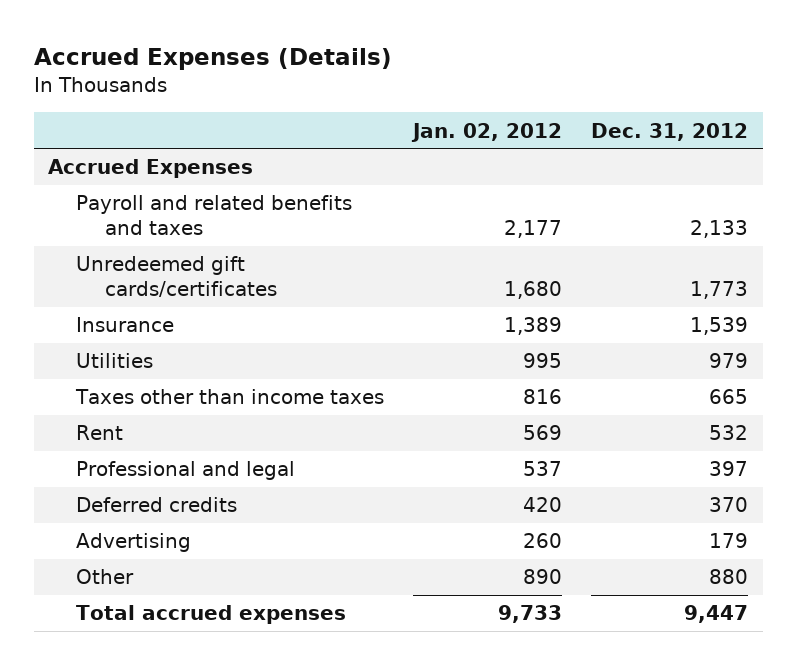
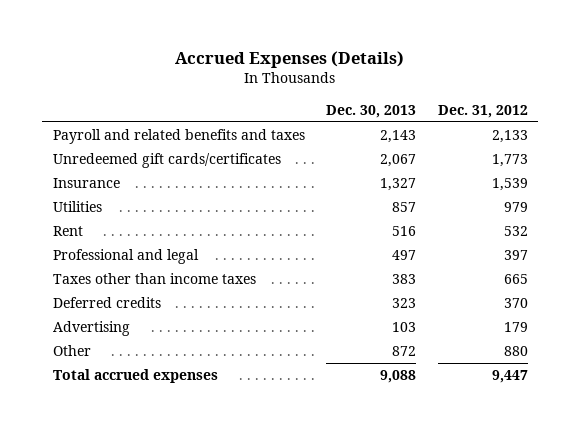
- | Jan. 02, 2012 | Dec. 31, 2012
+ | Dec. 30, 2013 | Dec. 31, 2012
- Accrued Expenses
moved down: Taxes other than income taxes | 383 | 665

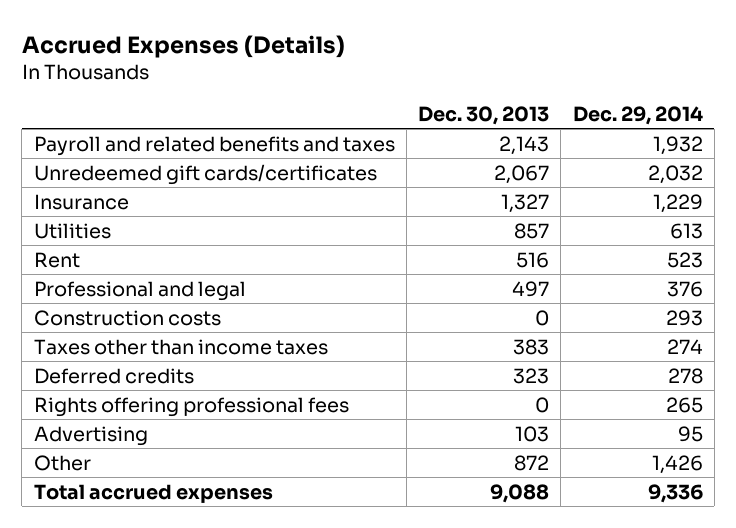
- | Dec. 30, 2013 | Dec. 31, 2012
+ | Dec. 30, 2013 | Dec. 29, 2014
+ Construction costs | 0 | 293
+ Rights offering professional fees | 0 | 265

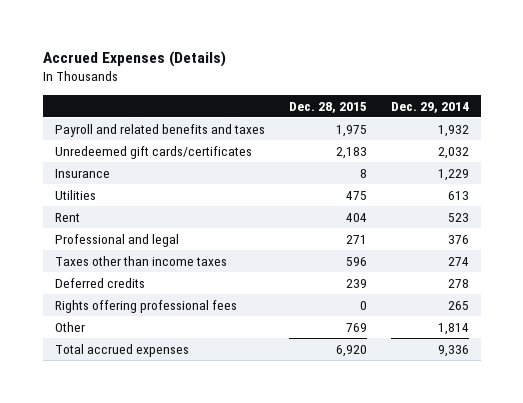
- | Dec. 30, 2013 | Dec. 29, 2014
+ | Dec. 28, 2015 | Dec. 29, 2014
- Construction costs | 0 | 293
- Advertising | 103 | 95
- Other | 872 | 1,426
+ Other | 769 | 1,814

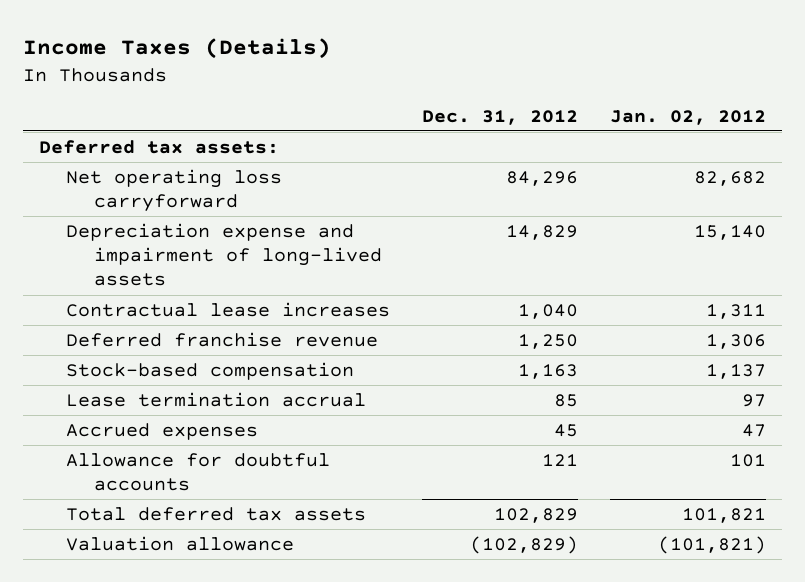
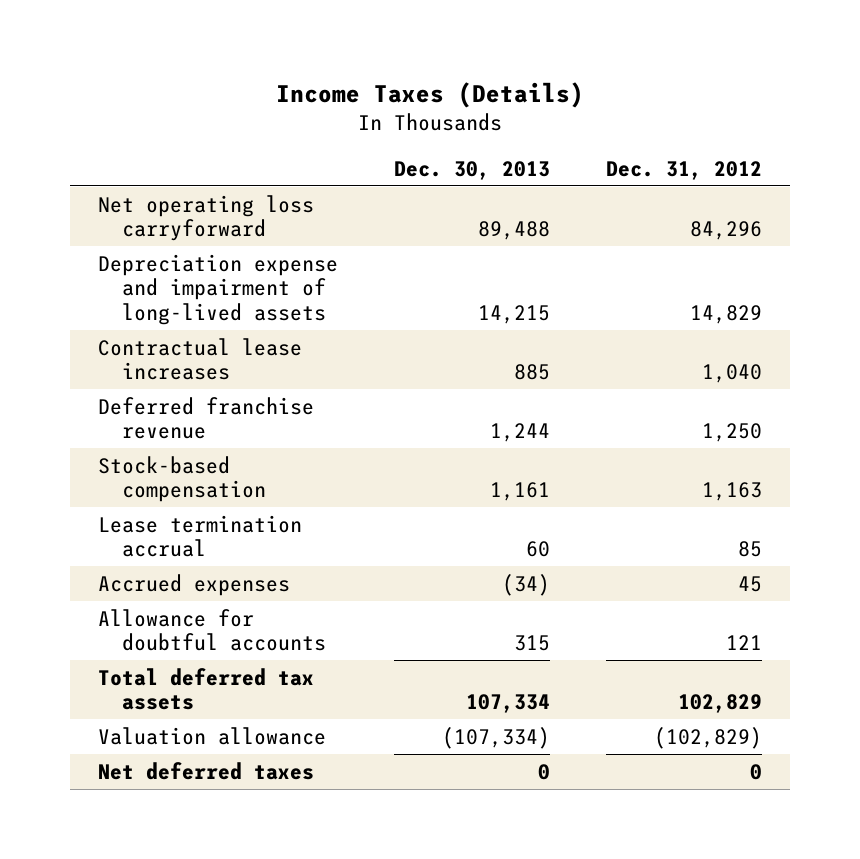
- | Dec. 31, 2012 | Jan. 02, 2012
+ | Dec. 30, 2013 | Dec. 31, 2012
- Deferred tax assets:
+ Net deferred taxes | 0 | 0

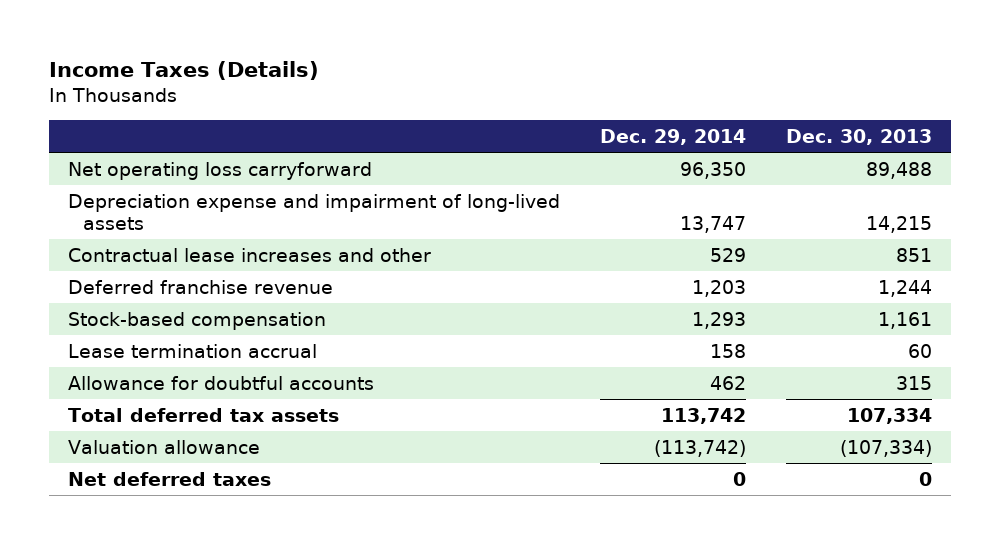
- | Dec. 30, 2013 | Dec. 31, 2012
+ | Dec. 29, 2014 | Dec. 30, 2013
- Contractual lease increases | 885 | 1,040
+ Contractual lease increases and other | 529 | 851
- Accrued expenses | (34) | 45

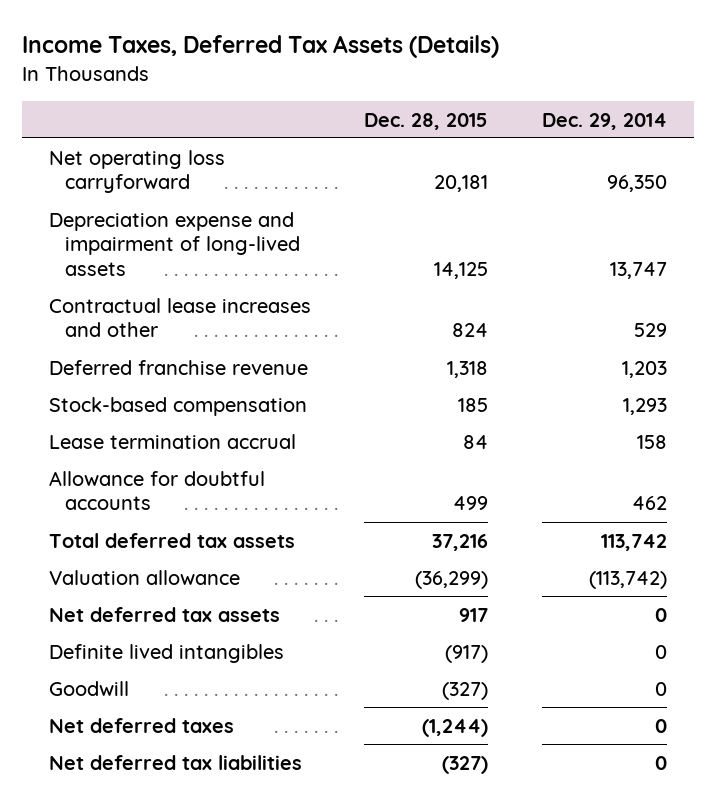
- Income Taxes (Details)
+ Income Taxes, Deferred Tax Assets (Details)
- | Dec. 29, 2014 | Dec. 30, 2013
+ | Dec. 28, 2015 | Dec. 29, 2014
+ Net deferred tax assets | 917 | 0
+ Definite lived intangibles | (917) | 0
+ Goodwill | (327) | 0
+ Net deferred tax liabilities | (327) | 0

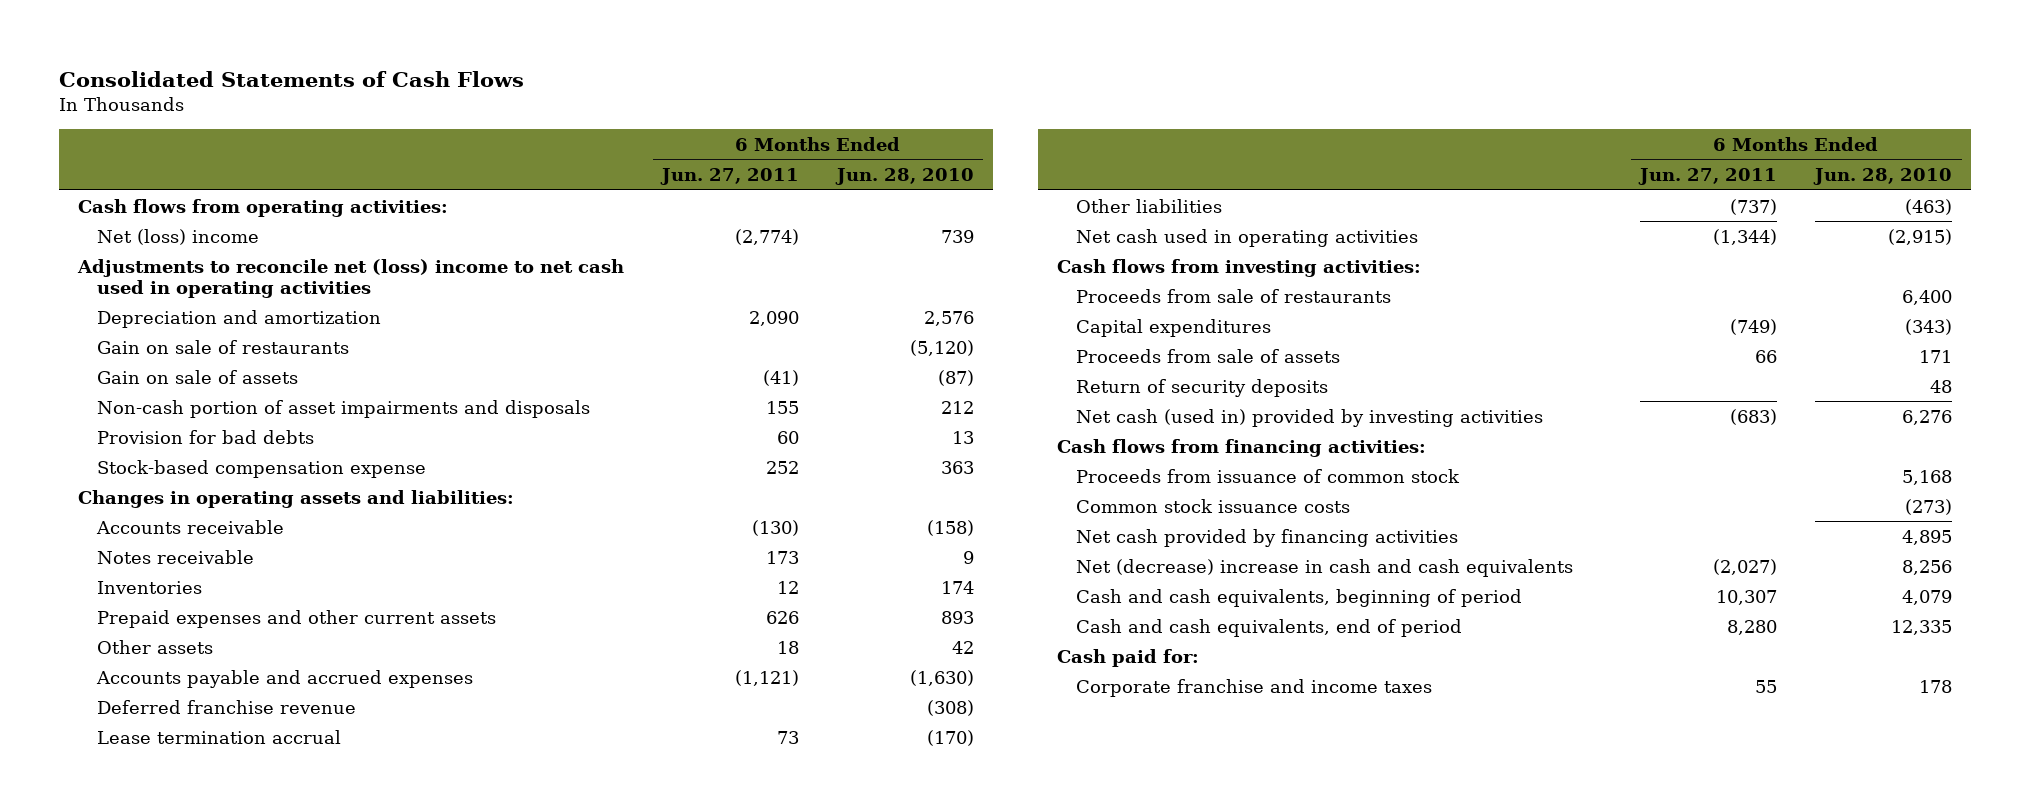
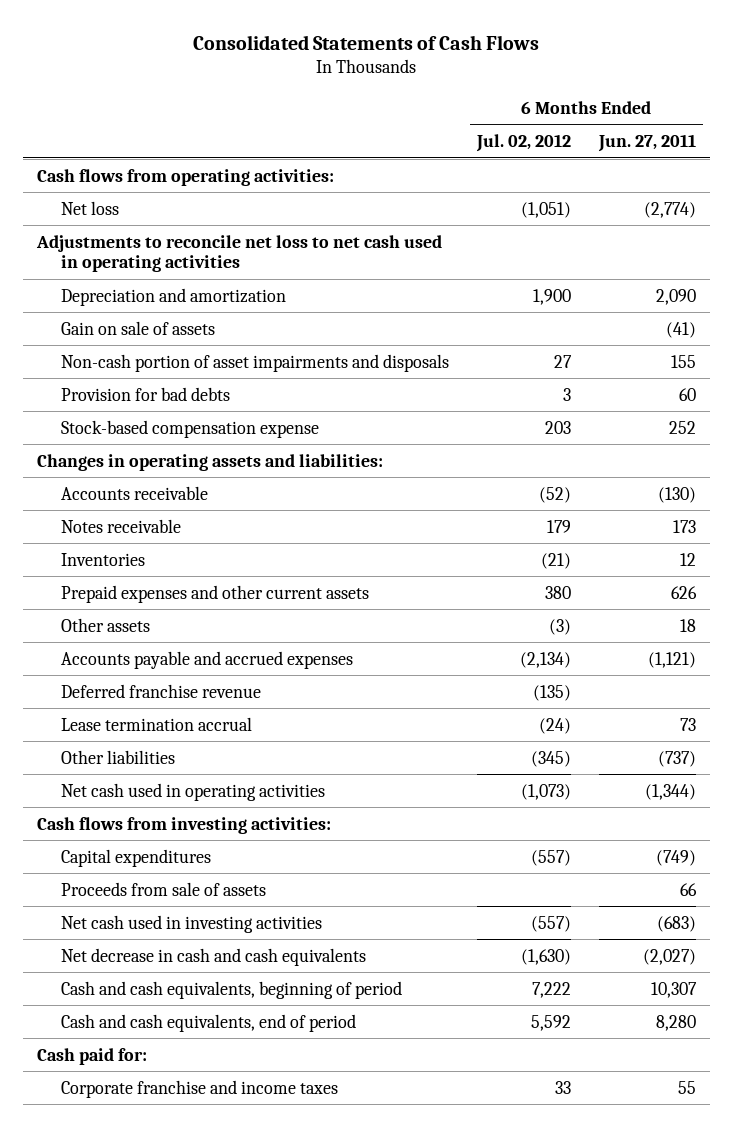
- | 6 Months Ended Jun. 27, 2011 | 6 Months Ended Jun. 28, 2010
+ | 6 Months Ended Jul. 02, 2012 | 6 Months Ended Jun. 27, 2011
- Net (loss) income | (2,774) | 739
- Adjustments to reconcile net (loss) income to net cash used in operating activities
+ Net loss | (1,051) | (2,774)
+ Adjustments to reconcile net loss to net cash used in operating activities
- Gain on sale of restaurants | | (5,120)
- Proceeds from sale of restaurants | | 6,400
- Return of security deposits | | 48
- Net cash (used in) provided by investing activities | (683) | 6,276
- Cash flows from financing activities:
- Proceeds from issuance of common stock | | 5,168
- Common stock issuance costs | | (273)
- Net cash provided by financing activities | | 4,895
- Net (decrease) increase in cash and cash equivalents | (2,027) | 8,256
+ Net cash used in investing activities | (557) | (683)
+ Net decrease in cash and cash equivalents | (1,630) | (2,027)

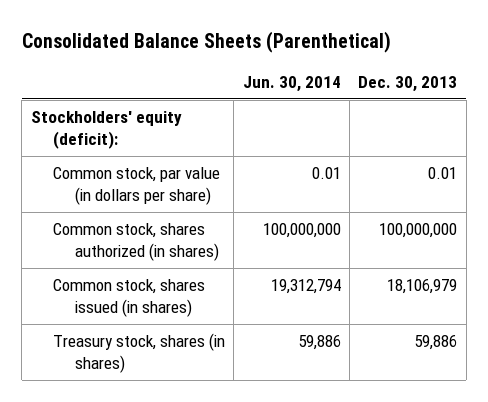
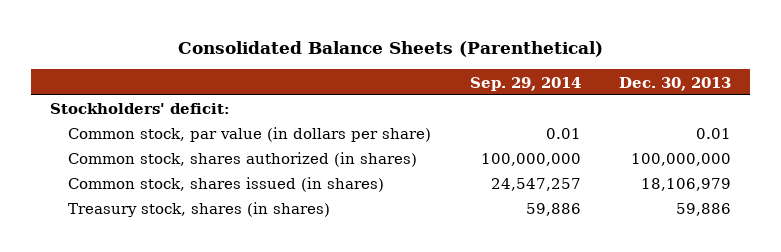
- | Jun. 30, 2014 | Dec. 30, 2013
+ | Sep. 29, 2014 | Dec. 30, 2013
- Stockholders' equity (deficit):
+ Stockholders' deficit:

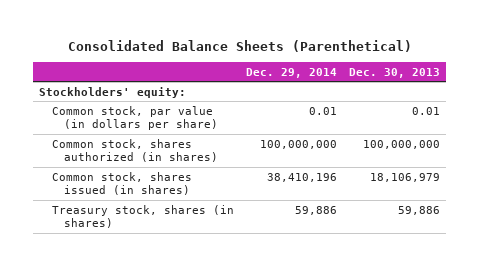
- | Sep. 29, 2014 | Dec. 30, 2013
+ | Dec. 29, 2014 | Dec. 30, 2013
- Stockholders' deficit:
+ Stockholders' equity:

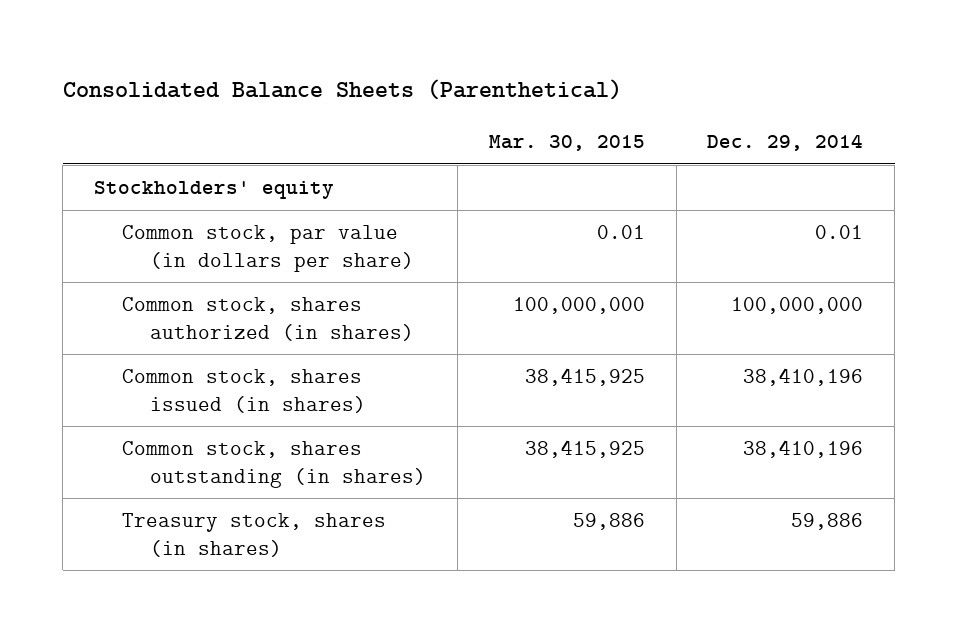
- | Dec. 29, 2014 | Dec. 30, 2013
+ | Mar. 30, 2015 | Dec. 29, 2014
- Stockholders' equity:
+ Stockholders' equity
+ Common stock, shares outstanding (in shares) | 38,415,925 | 38,410,196

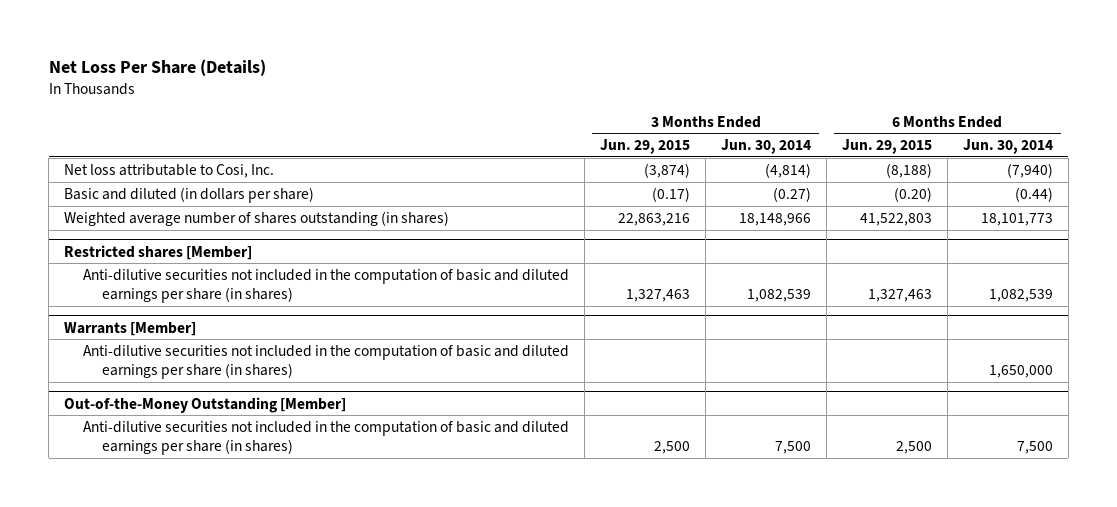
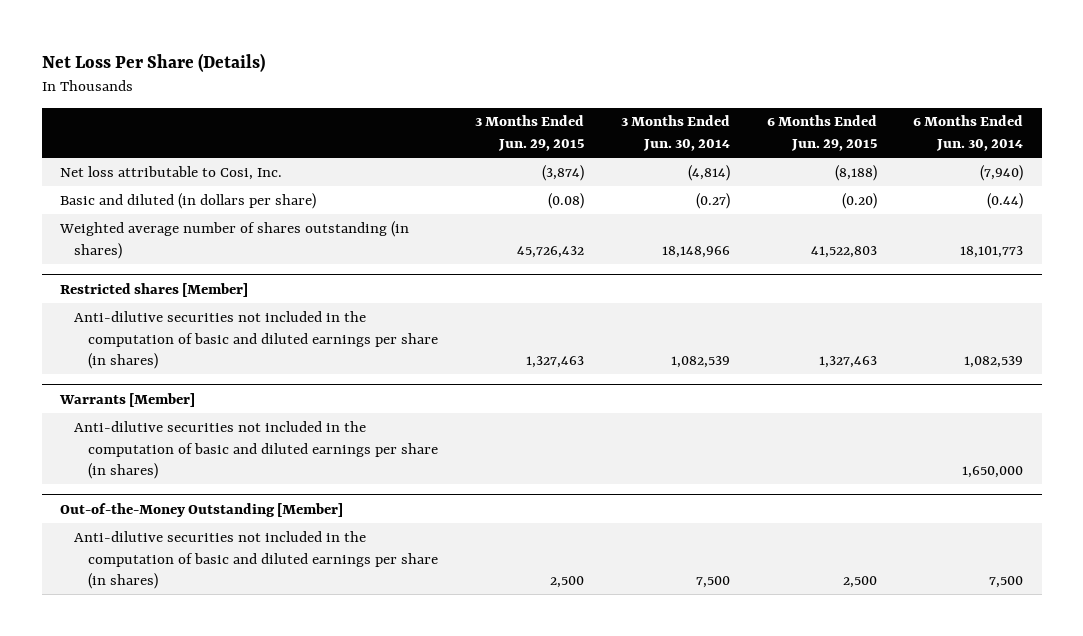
- Basic and diluted (in dollars per share) | (0.17) | (0.27) | (0.20) | (0.44)
- Weighted average number of shares outstanding (in shares) | 22,863,216 | 18,148,966 | 41,522,803 | 18,101,773
+ Basic and diluted (in dollars per share) | (0.08) | (0.27) | (0.20) | (0.44)
+ Weighted average number of shares outstanding (in shares) | 45,726,432 | 18,148,966 | 41,522,803 | 18,101,773

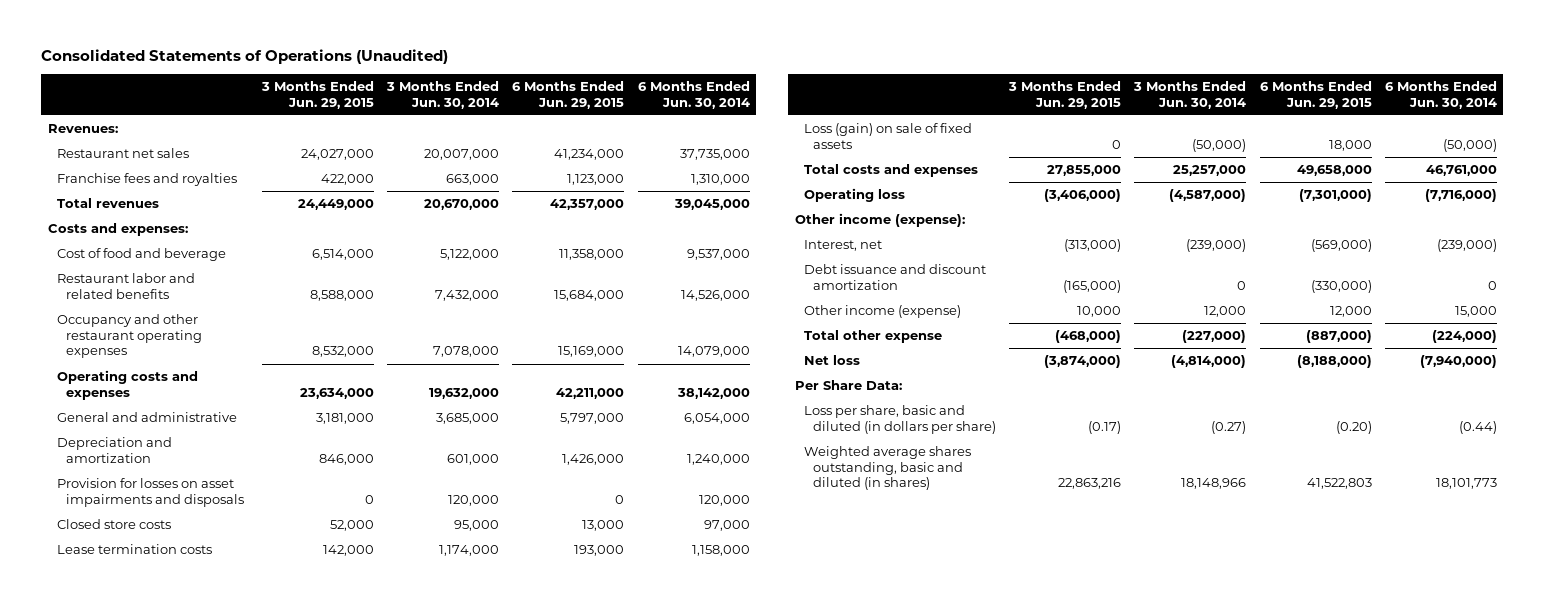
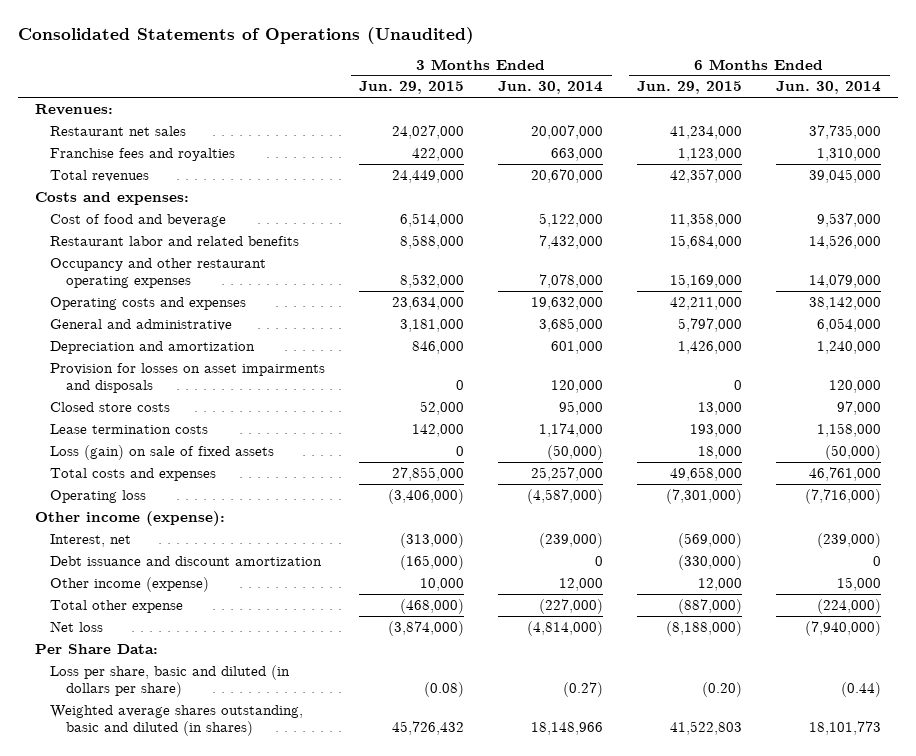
- Loss per share, basic and diluted (in dollars per share) | (0.17) | (0.27) | (0.20) | (0.44)
- Weighted average shares outstanding, basic and diluted (in shares) | 22,863,216 | 18,148,966 | 41,522,803 | 18,101,773
+ Loss per share, basic and diluted (in dollars per share) | (0.08) | (0.27) | (0.20) | (0.44)
+ Weighted average shares outstanding, basic and diluted (in shares) | 45,726,432 | 18,148,966 | 41,522,803 | 18,101,773

